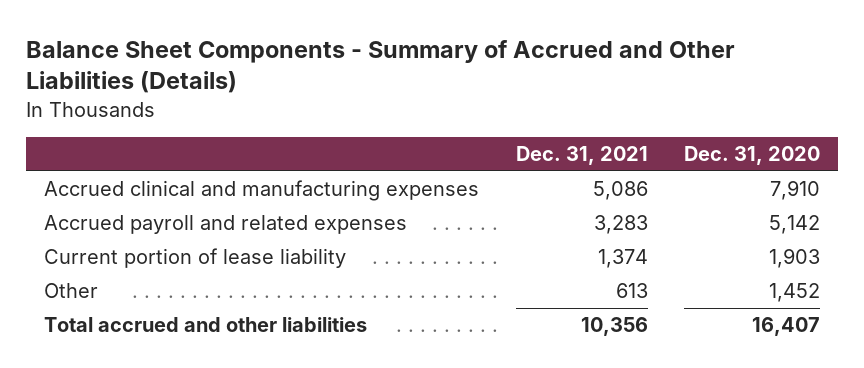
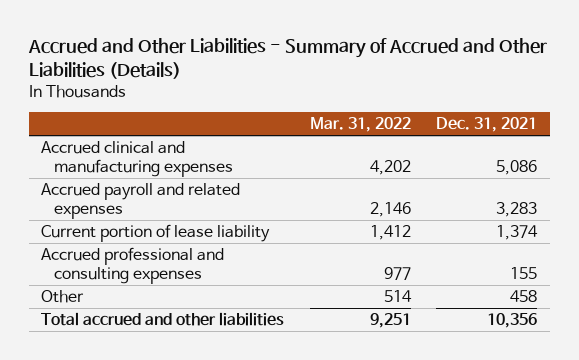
- Balance Sheet Components - Summary of Accrued and Other Liabilities (Details)
+ Accrued and Other Liabilities - Summary of Accrued and Other Liabilities (Details)
- | Dec. 31, 2021 | Dec. 31, 2020
+ | Mar. 31, 2022 | Dec. 31, 2021
- Other | 613 | 1,452
+ Accrued professional and consulting expenses | 977 | 155
+ Other | 514 | 458

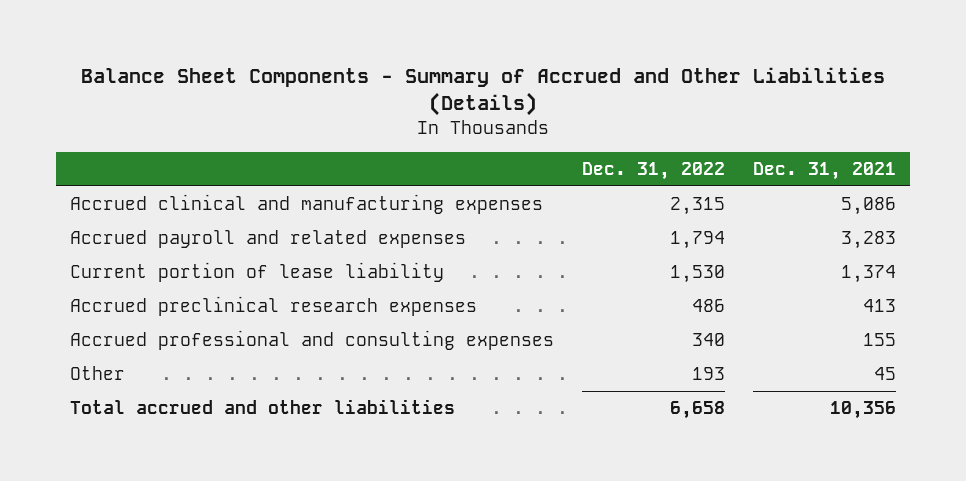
- Accrued and Other Liabilities - Summary of Accrued and Other Liabilities (Details)
+ Balance Sheet Components - Summary of Accrued and Other Liabilities (Details)
- | Mar. 31, 2022 | Dec. 31, 2021
+ | Dec. 31, 2022 | Dec. 31, 2021
+ Accrued preclinical research expenses | 486 | 413
- Other | 514 | 458
+ Other | 193 | 45

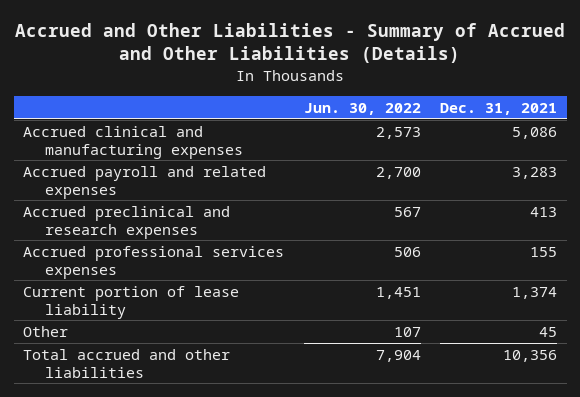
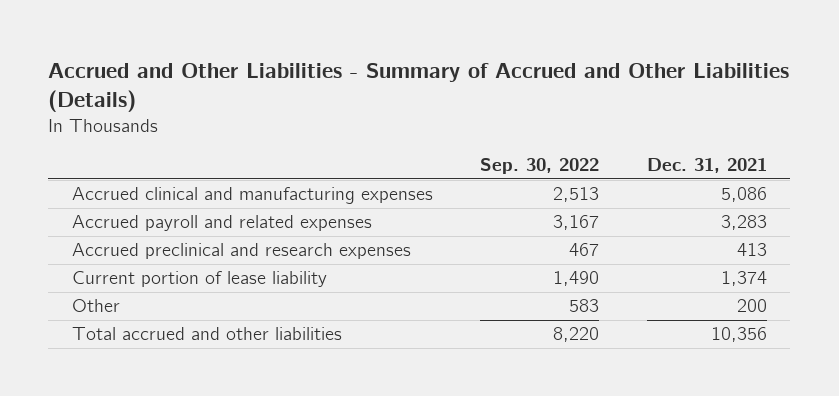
- | Jun. 30, 2022 | Dec. 31, 2021
+ | Sep. 30, 2022 | Dec. 31, 2021
- Accrued professional services expenses | 506 | 155
- Other | 107 | 45
+ Other | 583 | 200

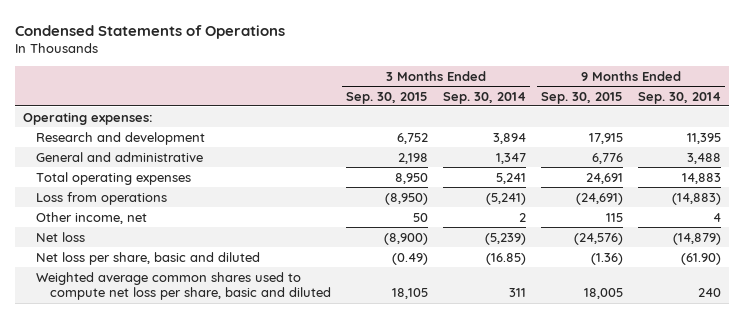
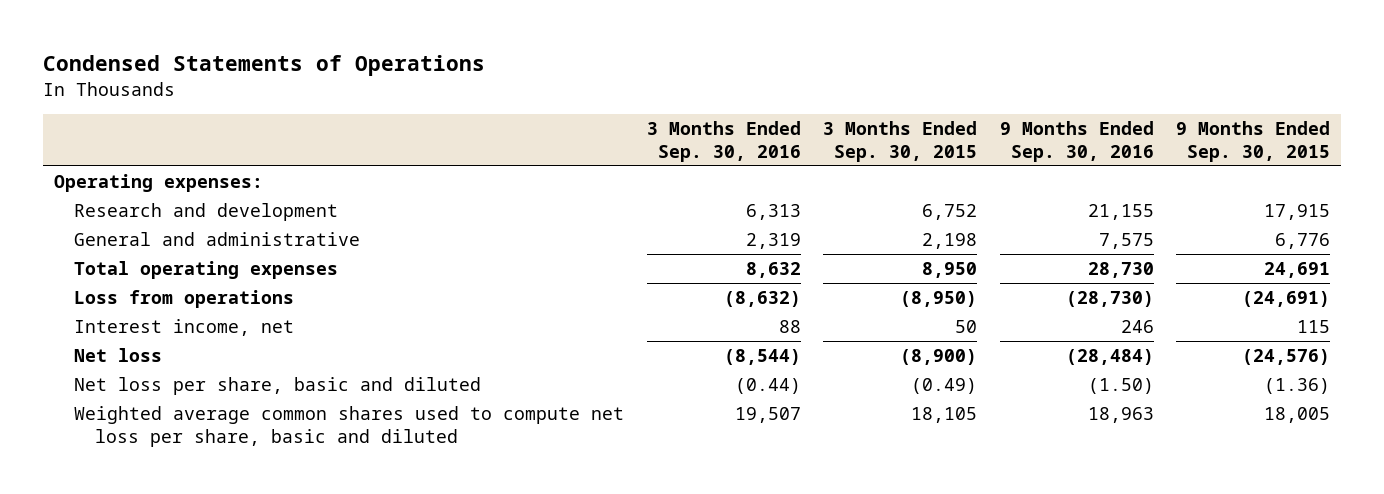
- | 3 Months Ended Sep. 30, 2015 | 3 Months Ended Sep. 30, 2014 | 9 Months Ended Sep. 30, 2015 | 9 Months Ended Sep. 30, 2014
+ | 3 Months Ended Sep. 30, 2016 | 3 Months Ended Sep. 30, 2015 | 9 Months Ended Sep. 30, 2016 | 9 Months Ended Sep. 30, 2015
- Other income, net | 50 | 2 | 115 | 4
+ Interest income, net | 88 | 50 | 246 | 115

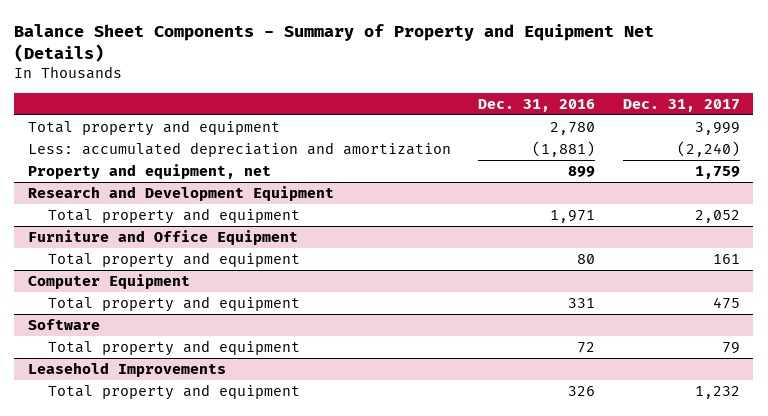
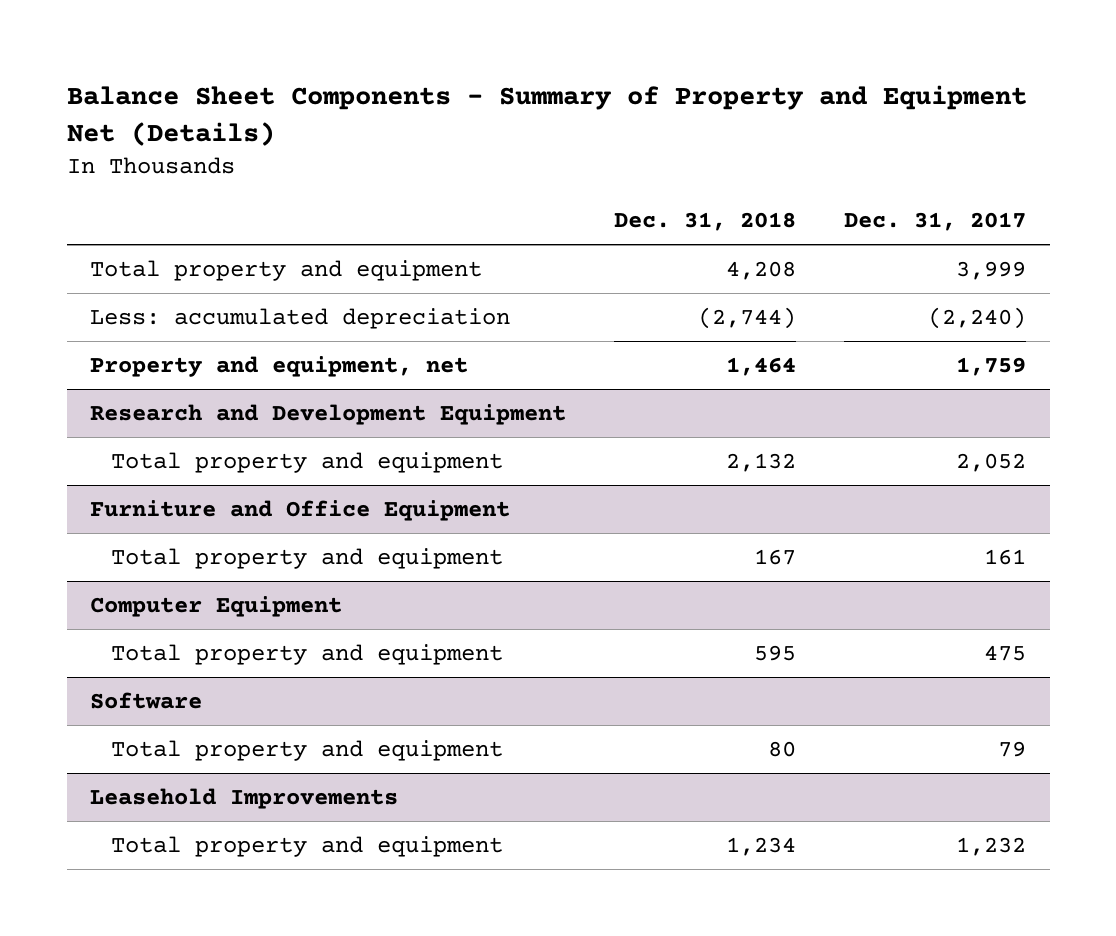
- | Dec. 31, 2016 | Dec. 31, 2017
+ | Dec. 31, 2018 | Dec. 31, 2017
- Less: accumulated depreciation and amortization | (1,881) | (2,240)
+ Less: accumulated depreciation | (2,744) | (2,240)

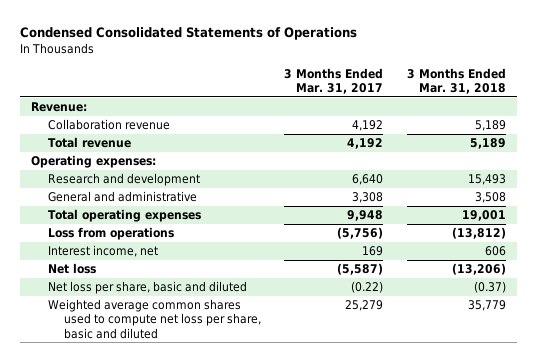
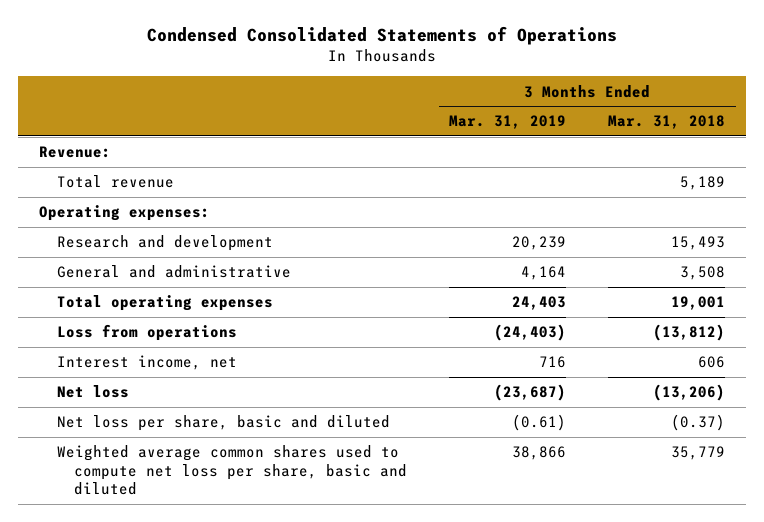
- | 3 Months Ended Mar. 31, 2017 | 3 Months Ended Mar. 31, 2018
+ | 3 Months Ended Mar. 31, 2019 | 3 Months Ended Mar. 31, 2018
- Collaboration revenue | 4,192 | 5,189

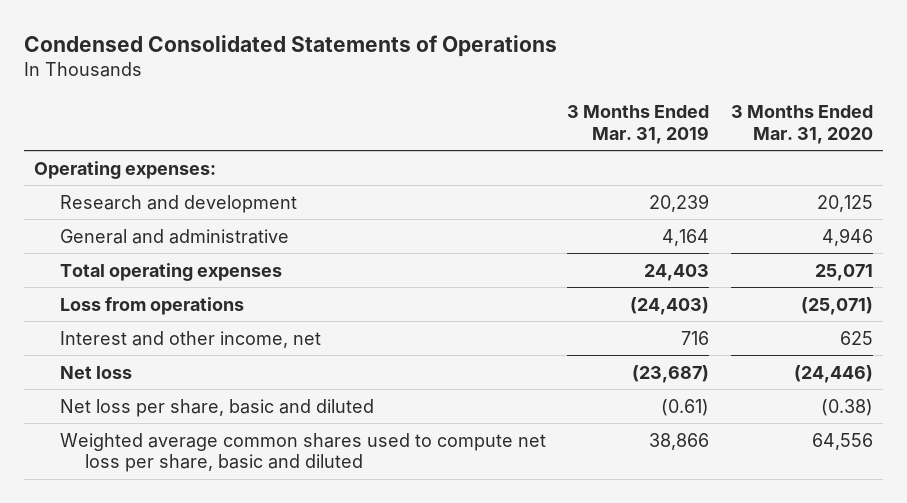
- | 3 Months Ended Mar. 31, 2019 | 3 Months Ended Mar. 31, 2018
+ | 3 Months Ended Mar. 31, 2019 | 3 Months Ended Mar. 31, 2020
- Revenue:
- Total revenue | | 5,189
- Interest income, net | 716 | 606
+ Interest and other income, net | 716 | 625

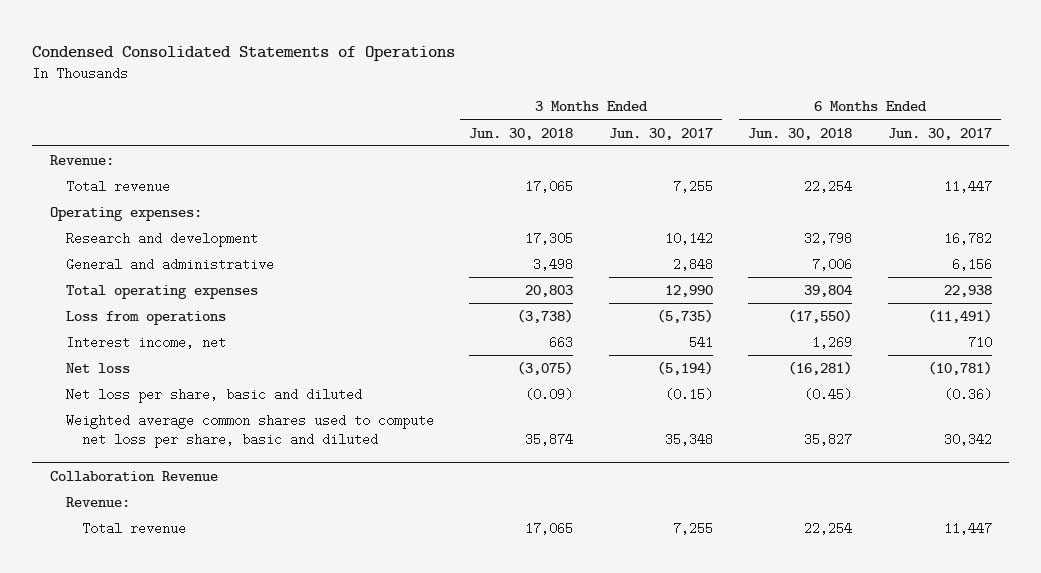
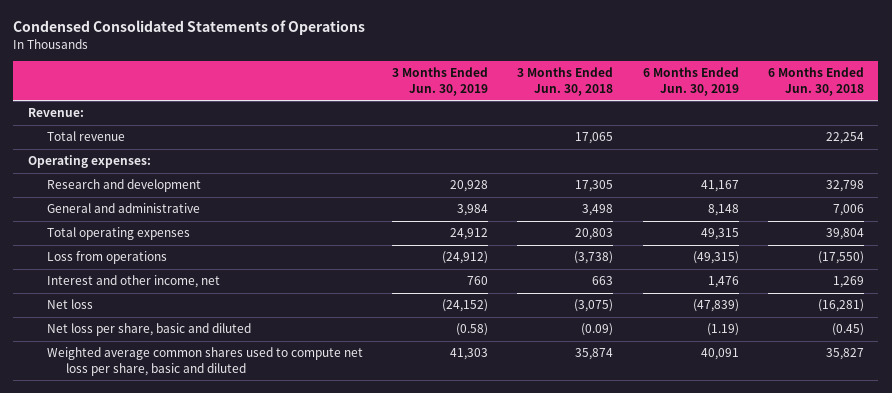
- | 3 Months Ended Jun. 30, 2018 | 3 Months Ended Jun. 30, 2017 | 6 Months Ended Jun. 30, 2018 | 6 Months Ended Jun. 30, 2017
+ | 3 Months Ended Jun. 30, 2019 | 3 Months Ended Jun. 30, 2018 | 6 Months Ended Jun. 30, 2019 | 6 Months Ended Jun. 30, 2018
- Interest income, net | 663 | 541 | 1,269 | 710
+ Interest and other income, net | 760 | 663 | 1,476 | 1,269
- Collaboration Revenue
- Revenue:
- Total revenue | 17,065 | 7,255 | 22,254 | 11,447

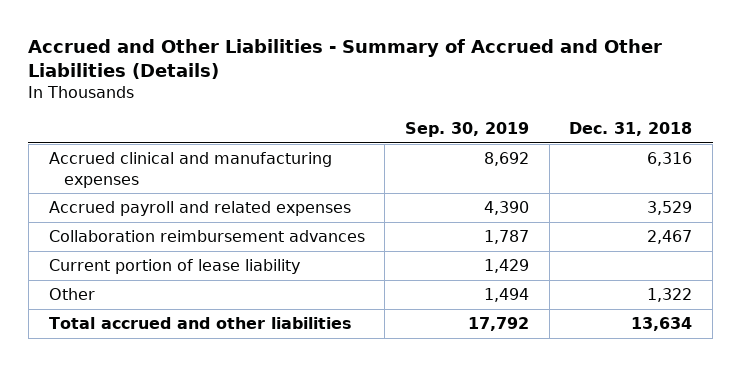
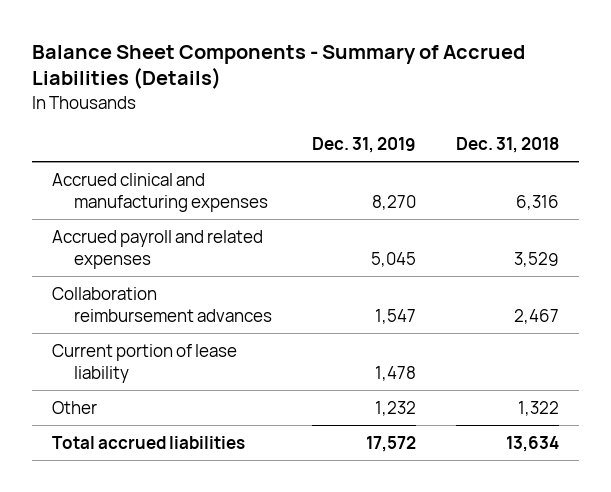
- Accrued and Other Liabilities - Summary of Accrued and Other Liabilities (Details)
+ Balance Sheet Components - Summary of Accrued Liabilities (Details)
- | Sep. 30, 2019 | Dec. 31, 2018
+ | Dec. 31, 2019 | Dec. 31, 2018
- Total accrued and other liabilities | 17,792 | 13,634
+ Total accrued liabilities | 17,572 | 13,634

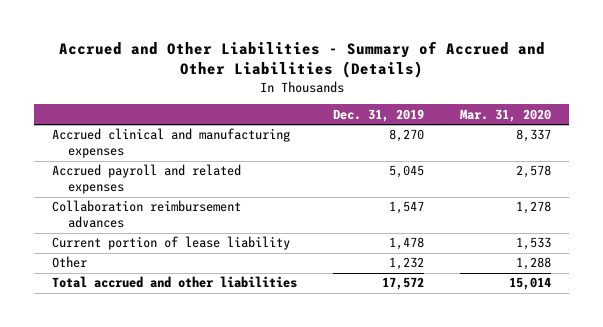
- Balance Sheet Components - Summary of Accrued Liabilities (Details)
+ Accrued and Other Liabilities - Summary of Accrued and Other Liabilities (Details)
- | Dec. 31, 2019 | Dec. 31, 2018
+ | Dec. 31, 2019 | Mar. 31, 2020
- Total accrued liabilities | 17,572 | 13,634
+ Total accrued and other liabilities | 17,572 | 15,014

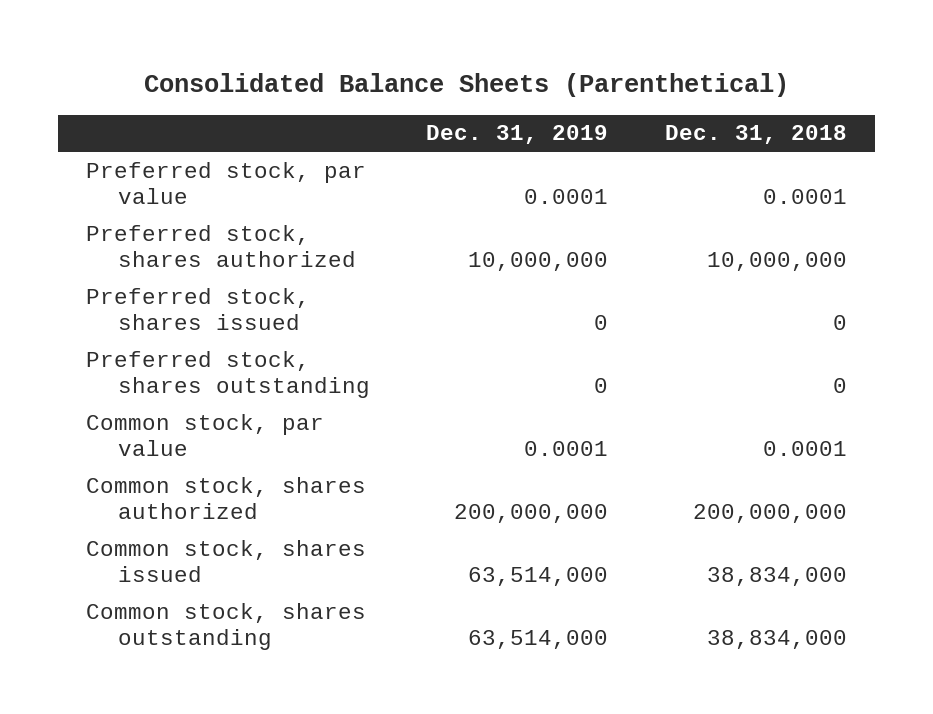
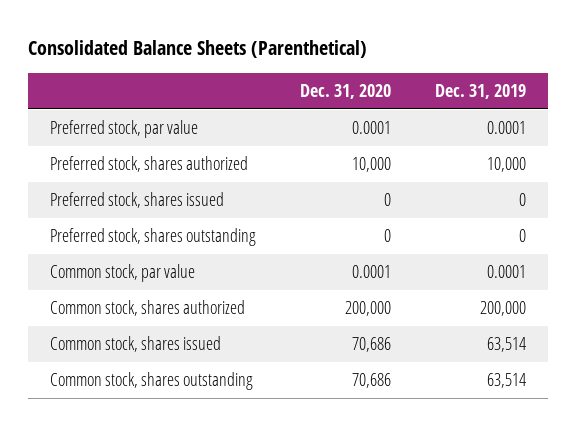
- | Dec. 31, 2019 | Dec. 31, 2018
+ | Dec. 31, 2020 | Dec. 31, 2019
- Preferred stock, shares authorized | 10,000,000 | 10,000,000
+ Preferred stock, shares authorized | 10,000 | 10,000
- Common stock, shares authorized | 200,000,000 | 200,000,000
- Common stock, shares issued | 63,514,000 | 38,834,000
- Common stock, shares outstanding | 63,514,000 | 38,834,000
+ Common stock, shares authorized | 200,000 | 200,000
+ Common stock, shares issued | 70,686 | 63,514
+ Common stock, shares outstanding | 70,686 | 63,514

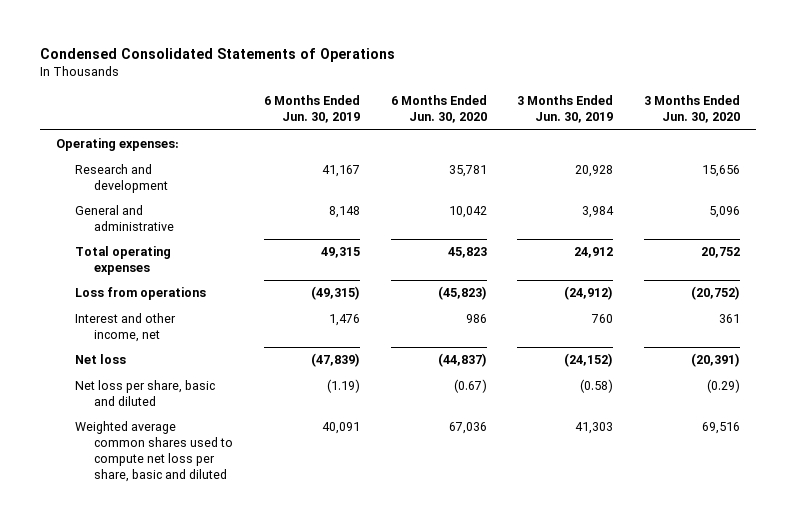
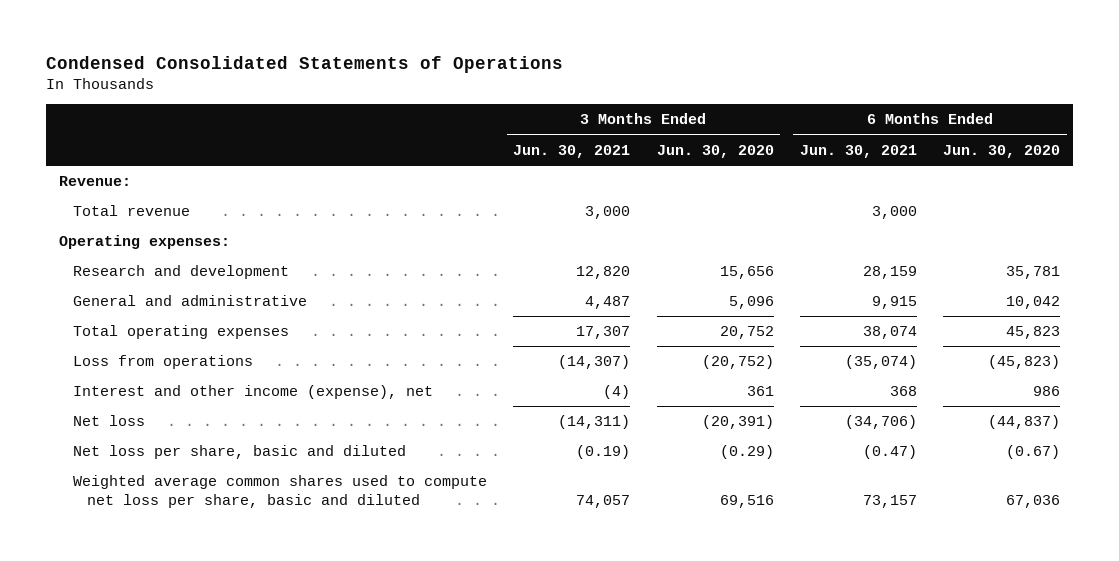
- | 6 Months Ended Jun. 30, 2019 | 6 Months Ended Jun. 30, 2020 | 3 Months Ended Jun. 30, 2019 | 3 Months Ended Jun. 30, 2020
+ | 3 Months Ended Jun. 30, 2021 | 3 Months Ended Jun. 30, 2020 | 6 Months Ended Jun. 30, 2021 | 6 Months Ended Jun. 30, 2020
+ Revenue:
+ Total revenue | 3,000 | | 3,000 |
- Interest and other income, net | 1,476 | 986 | 760 | 361
+ Interest and other income (expense), net | (4) | 361 | 368 | 986

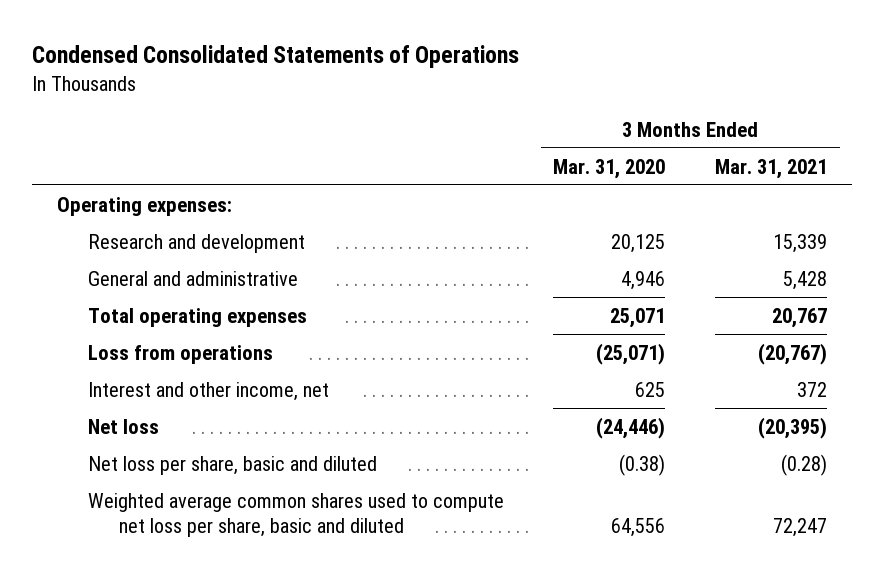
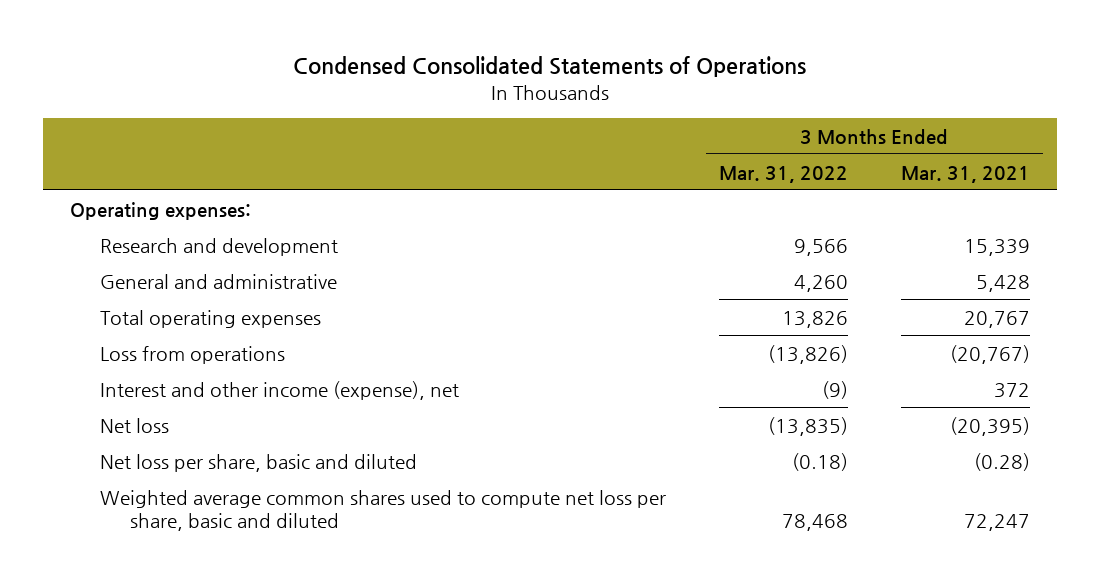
- | 3 Months Ended Mar. 31, 2020 | 3 Months Ended Mar. 31, 2021
+ | 3 Months Ended Mar. 31, 2022 | 3 Months Ended Mar. 31, 2021
- Interest and other income, net | 625 | 372
+ Interest and other income (expense), net | (9) | 372

